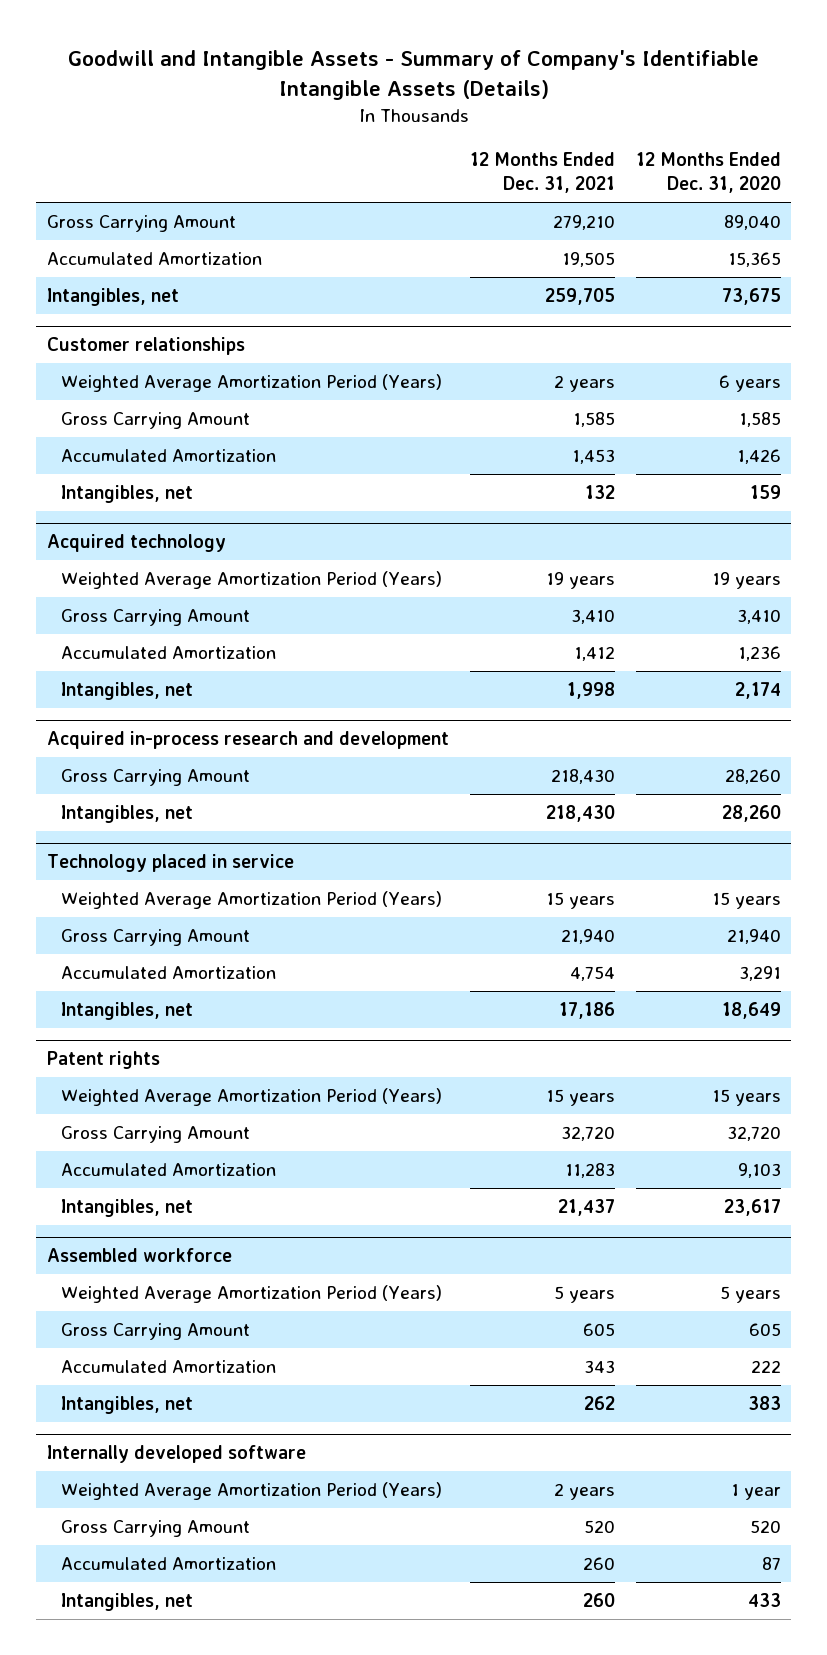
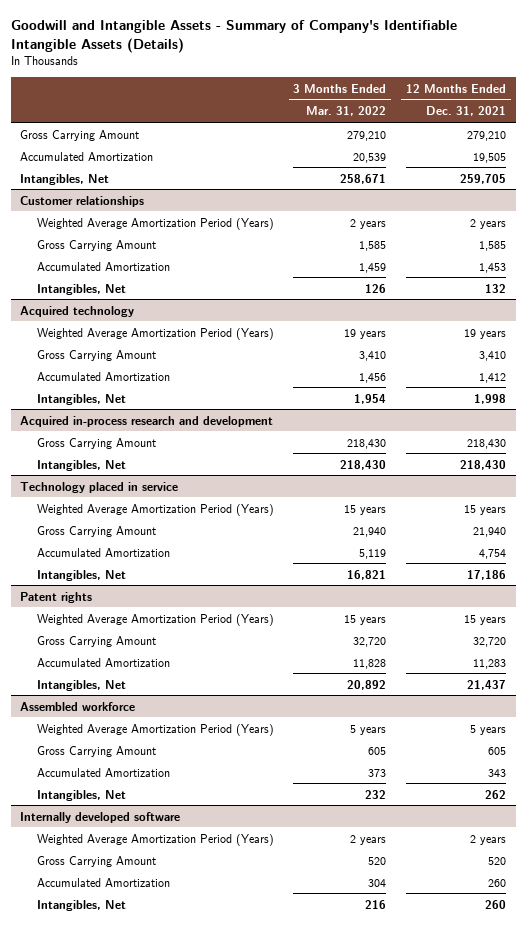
- | 12 Months Ended Dec. 31, 2021 | 12 Months Ended Dec. 31, 2020
+ | 3 Months Ended Mar. 31, 2022 | 12 Months Ended Dec. 31, 2021
- Intangibles, net | 259,705 | 73,675
+ Intangibles, Net | 258,671 | 259,705
@ Customer relationships
- Intangibles, net | 132 | 159
+ Intangibles, Net | 126 | 132
@ Acquired technology
- Intangibles, net | 1,998 | 2,174
+ Intangibles, Net | 1,954 | 1,998
@ Acquired in-process research and development
- Intangibles, net | 218,430 | 28,260
+ Intangibles, Net | 218,430 | 218,430
@ Technology placed in service
- Intangibles, net | 17,186 | 18,649
+ Intangibles, Net | 16,821 | 17,186
@ Patent rights
- Intangibles, net | 21,437 | 23,617
+ Intangibles, Net | 20,892 | 21,437
@ Assembled workforce
- Intangibles, net | 262 | 383
+ Intangibles, Net | 232 | 262
@ Internally developed software
- Intangibles, net | 260 | 433
+ Intangibles, Net | 216 | 260

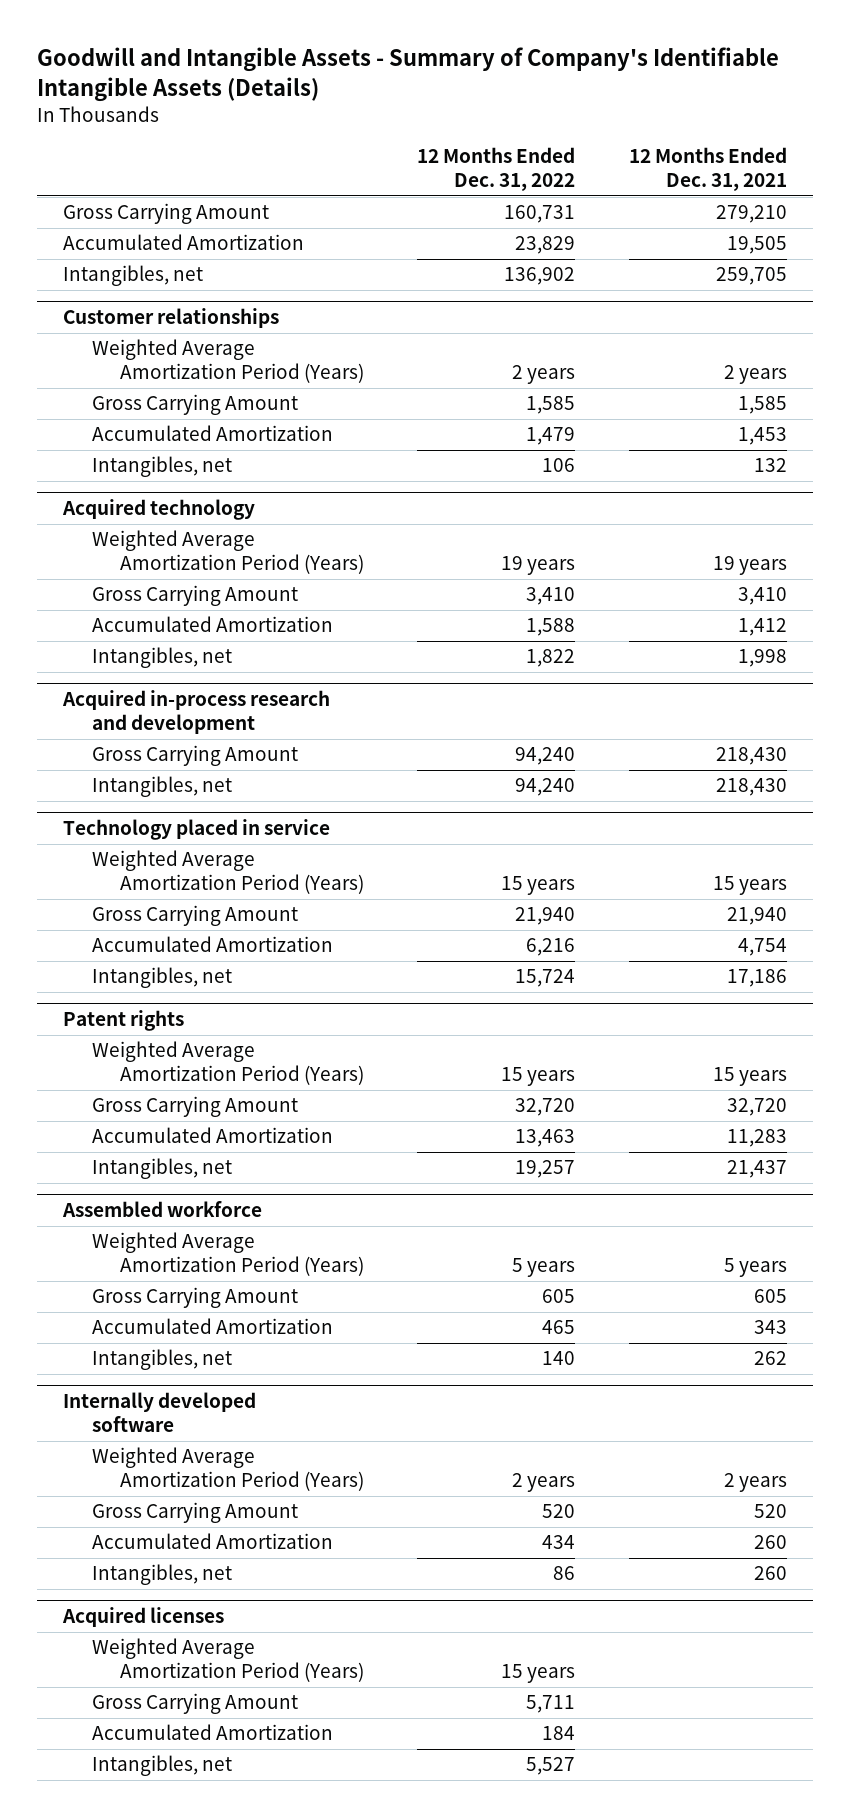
- | 3 Months Ended Mar. 31, 2022 | 12 Months Ended Dec. 31, 2021
+ | 12 Months Ended Dec. 31, 2022 | 12 Months Ended Dec. 31, 2021
- Intangibles, Net | 258,671 | 259,705
+ Intangibles, net | 136,902 | 259,705
@ Customer relationships
- Intangibles, Net | 126 | 132
+ Intangibles, net | 106 | 132
@ Acquired technology
- Intangibles, Net | 1,954 | 1,998
+ Intangibles, net | 1,822 | 1,998
@ Acquired in-process research and development
- Intangibles, Net | 218,430 | 218,430
+ Intangibles, net | 94,240 | 218,430
@ Technology placed in service
- Intangibles, Net | 16,821 | 17,186
+ Intangibles, net | 15,724 | 17,186
@ Patent rights
- Intangibles, Net | 20,892 | 21,437
+ Intangibles, net | 19,257 | 21,437
@ Assembled workforce
- Intangibles, Net | 232 | 262
+ Intangibles, net | 140 | 262
@ Internally developed software
- Intangibles, Net | 216 | 260
+ Intangibles, net | 86 | 260
+ Acquired licenses
+ Weighted Average Amortization Period (Years) | 15 years |
+ Gross Carrying Amount | 5,711 |
+ Accumulated Amortization | 184 |
+ Intangibles, net | 5,527 |

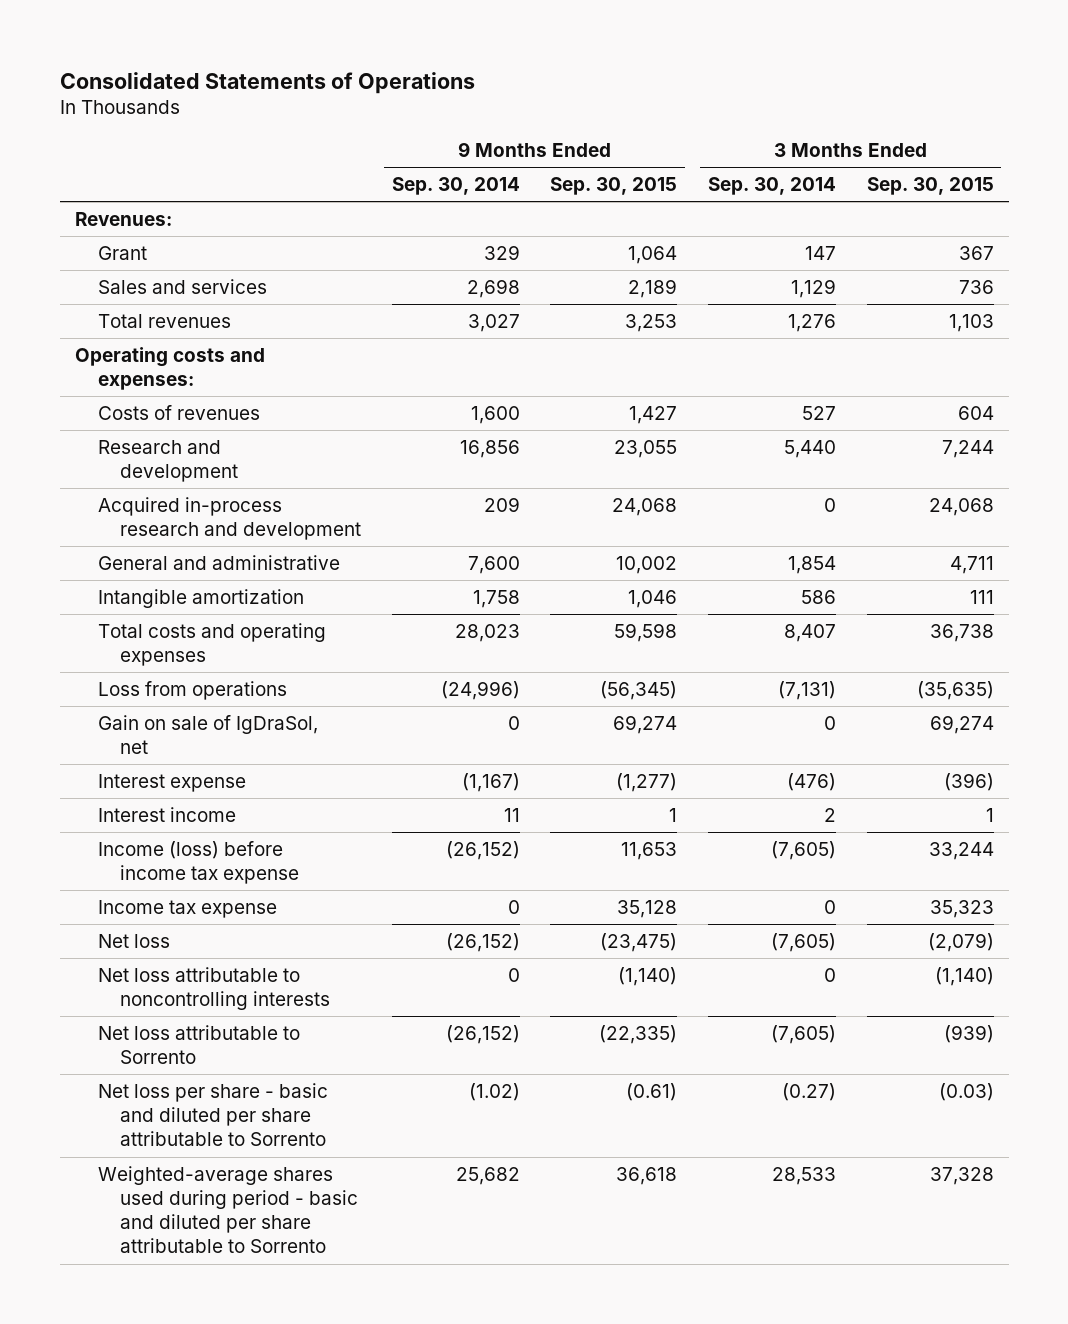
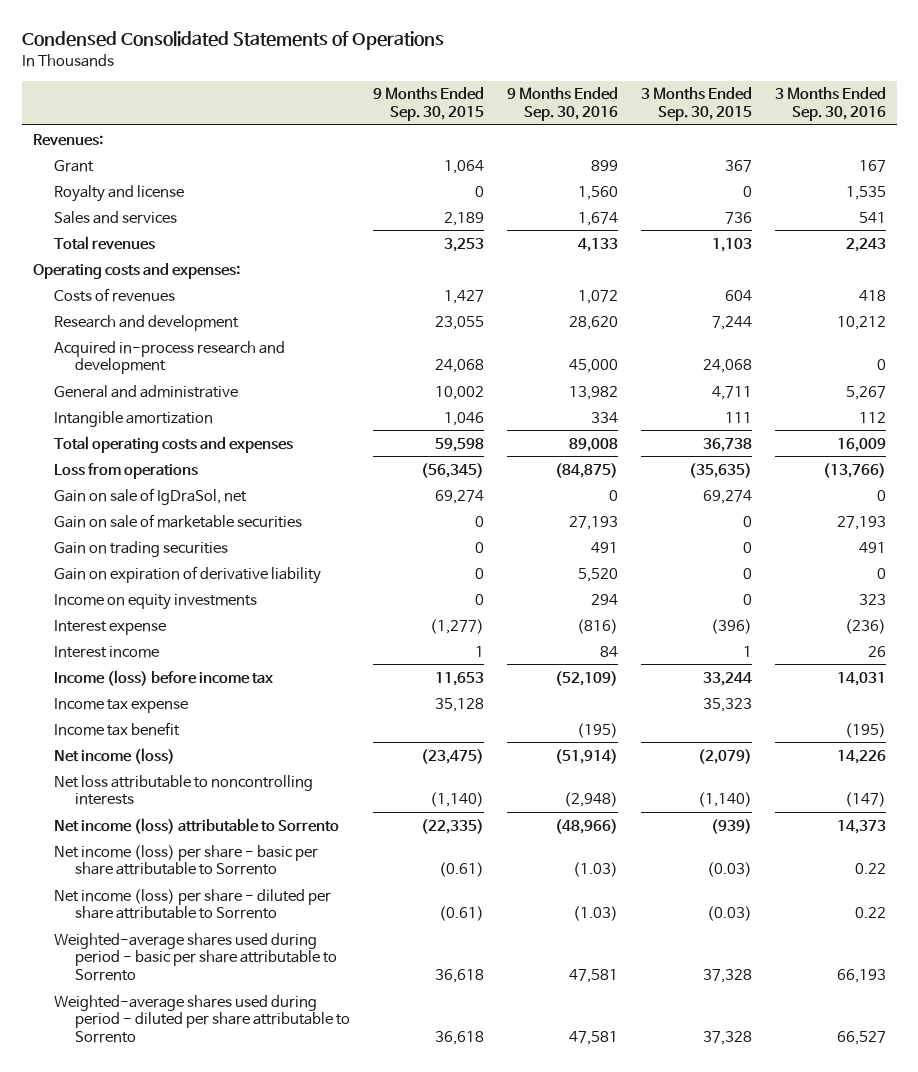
- Consolidated Statements of Operations
+ Condensed Consolidated Statements of Operations
- | 9 Months Ended Sep. 30, 2014 | 9 Months Ended Sep. 30, 2015 | 3 Months Ended Sep. 30, 2014 | 3 Months Ended Sep. 30, 2015
+ | 9 Months Ended Sep. 30, 2015 | 9 Months Ended Sep. 30, 2016 | 3 Months Ended Sep. 30, 2015 | 3 Months Ended Sep. 30, 2016
+ Royalty and license | 0 | 1,560 | 0 | 1,535
- Total costs and operating expenses | 28,023 | 59,598 | 8,407 | 36,738
+ Total operating costs and expenses | 59,598 | 89,008 | 36,738 | 16,009
+ Gain on sale of marketable securities | 0 | 27,193 | 0 | 27,193
+ Gain on trading securities | 0 | 491 | 0 | 491
+ Gain on expiration of derivative liability | 0 | 5,520 | 0 | 0
+ Income on equity investments | 0 | 294 | 0 | 323
- Income (loss) before income tax expense | (26,152) | 11,653 | (7,605) | 33,244
+ Income (loss) before income tax | 11,653 | (52,109) | 33,244 | 14,031
- Net loss | (26,152) | (23,475) | (7,605) | (2,079)
+ Income tax benefit | | (195) | | (195)
+ Net income (loss) | (23,475) | (51,914) | (2,079) | 14,226
- Net loss attributable to Sorrento | (26,152) | (22,335) | (7,605) | (939)
- Net loss per share - basic and diluted per share attributable to Sorrento | (1.02) | (0.61) | (0.27) | (0.03)
- Weighted-average shares used during period - basic and diluted per share attributable to Sorrento | 25,682 | 36,618 | 28,533 | 37,328
+ Net income (loss) attributable to Sorrento | (22,335) | (48,966) | (939) | 14,373
+ Net income (loss) per share - basic per share attributable to Sorrento | (0.61) | (1.03) | (0.03) | 0.22
+ Net income (loss) per share - diluted per share attributable to Sorrento | (0.61) | (1.03) | (0.03) | 0.22
+ Weighted-average shares used during period - basic per share attributable to Sorrento | 36,618 | 47,581 | 37,328 | 66,193
+ Weighted-average shares used during period - diluted per share attributable to Sorrento | 36,618 | 47,581 | 37,328 | 66,527

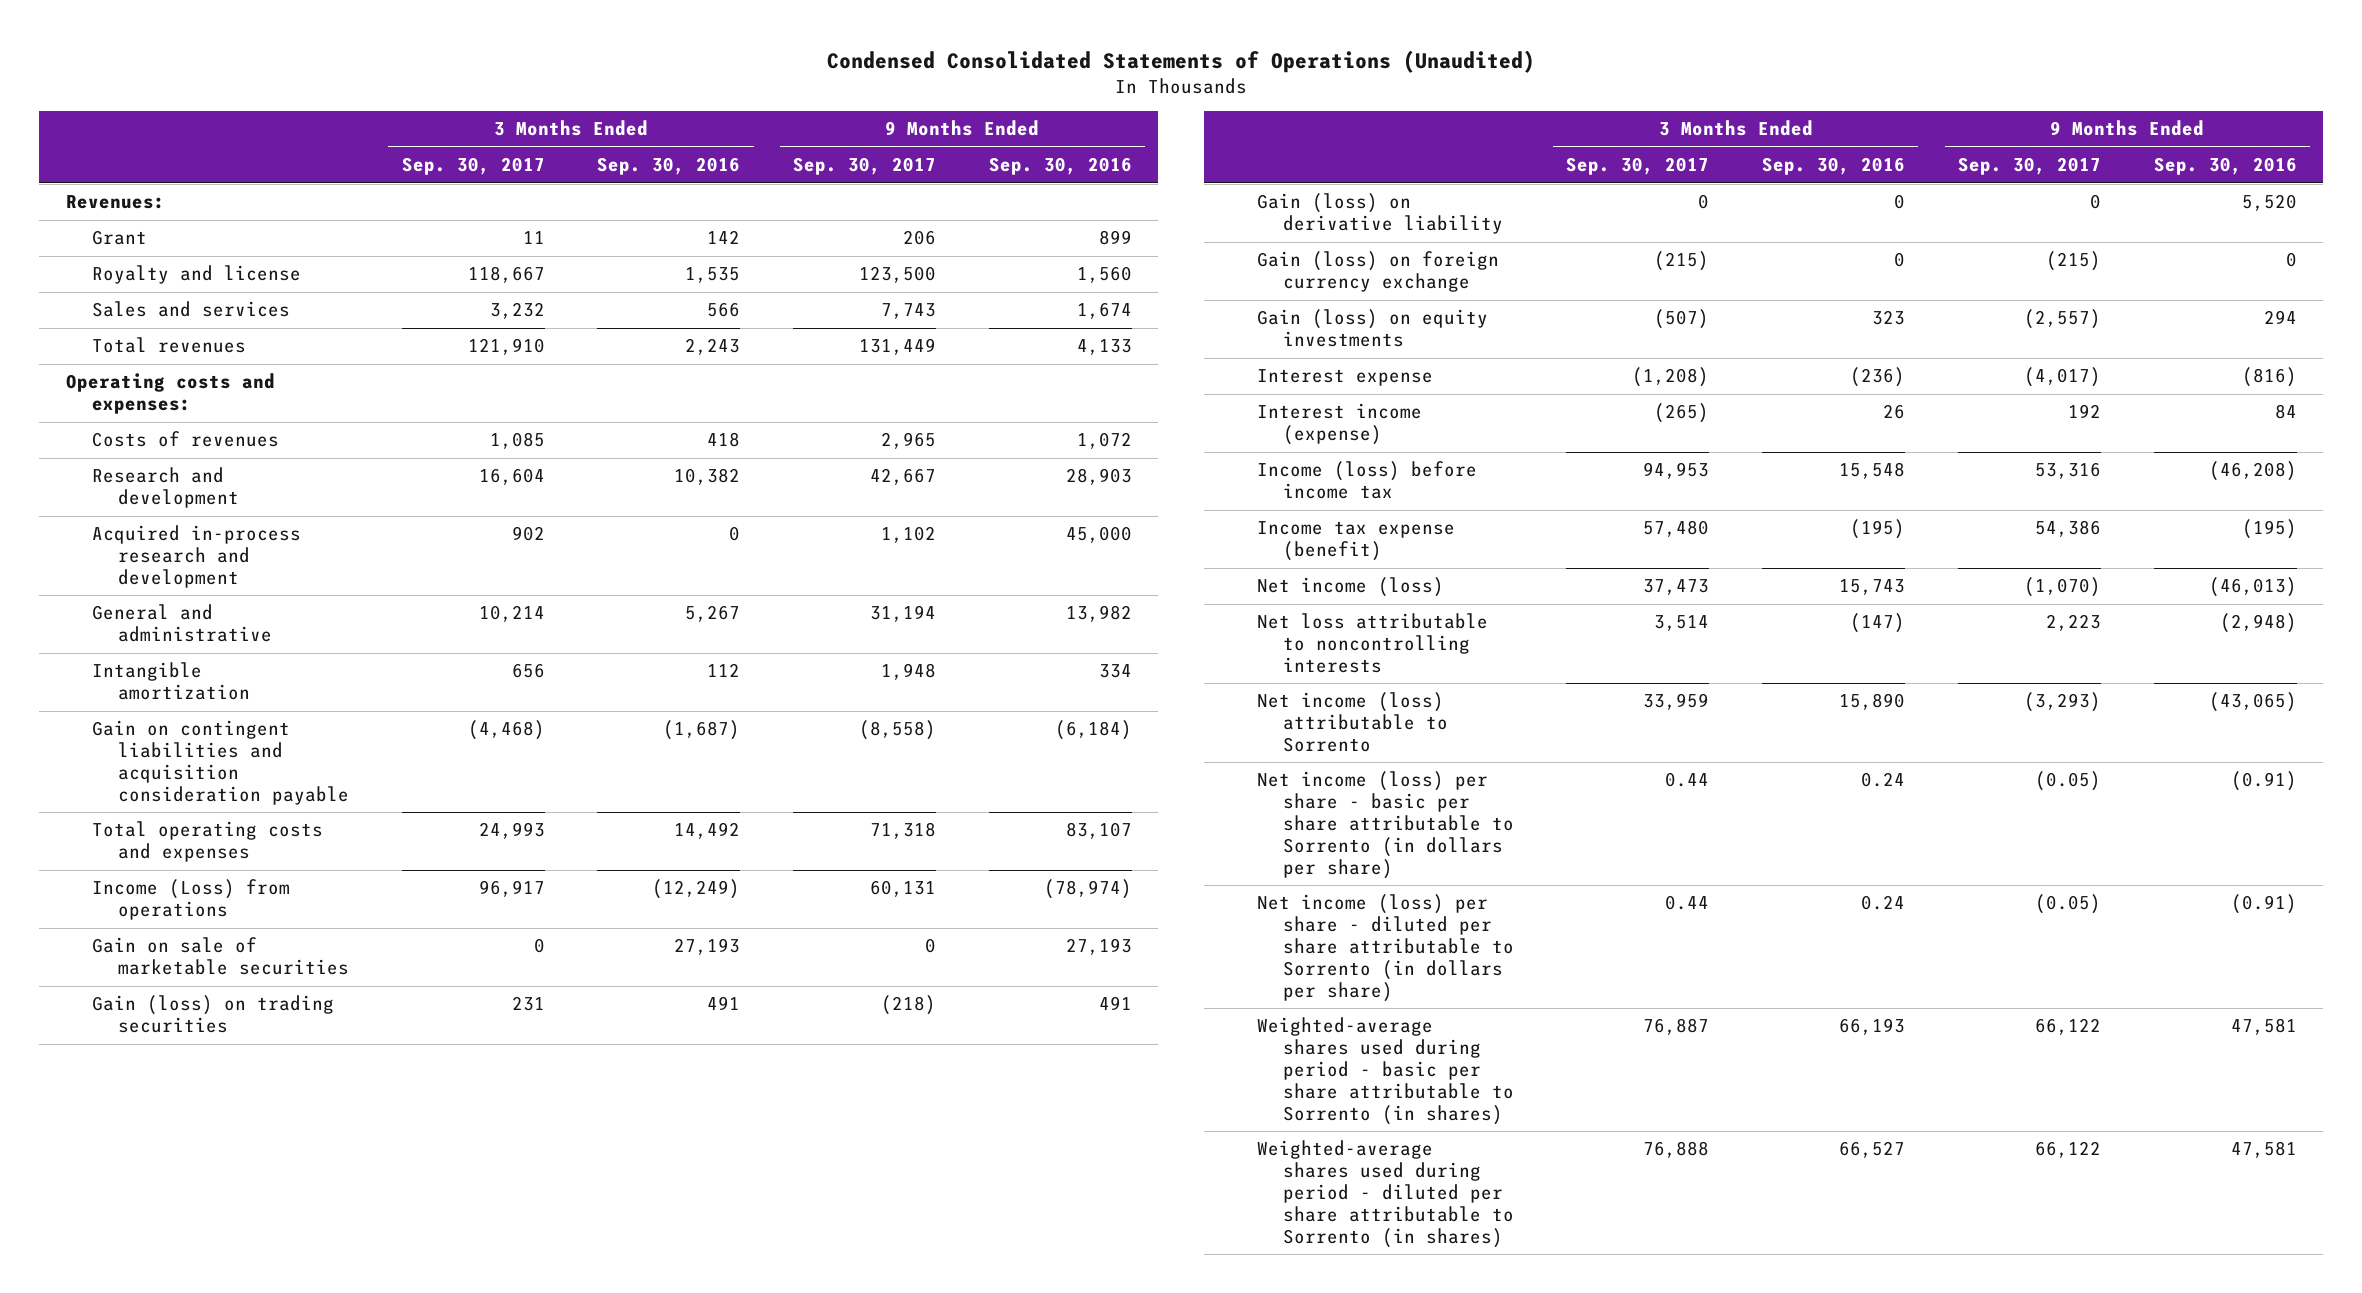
- Condensed Consolidated Statements of Operations
+ Condensed Consolidated Statements of Operations (Unaudited)
- | 9 Months Ended Sep. 30, 2015 | 9 Months Ended Sep. 30, 2016 | 3 Months Ended Sep. 30, 2015 | 3 Months Ended Sep. 30, 2016
+ | 3 Months Ended Sep. 30, 2017 | 3 Months Ended Sep. 30, 2016 | 9 Months Ended Sep. 30, 2017 | 9 Months Ended Sep. 30, 2016
- Grant | 1,064 | 899 | 367 | 167
+ Grant | 11 | 142 | 206 | 899
- Sales and services | 2,189 | 1,674 | 736 | 541
+ Sales and services | 3,232 | 566 | 7,743 | 1,674
- Research and development | 23,055 | 28,620 | 7,244 | 10,212
+ Research and development | 16,604 | 10,382 | 42,667 | 28,903
- Total operating costs and expenses | 59,598 | 89,008 | 36,738 | 16,009
- Loss from operations | (56,345) | (84,875) | (35,635) | (13,766)
- Gain on sale of IgDraSol, net | 69,274 | 0 | 69,274 | 0
+ Gain on contingent liabilities and acquisition consideration payable | (4,468) | (1,687) | (8,558) | (6,184)
+ Total operating costs and expenses | 24,993 | 14,492 | 71,318 | 83,107
+ Income (Loss) from operations | 96,917 | (12,249) | 60,131 | (78,974)
- Gain on trading securities | 0 | 491 | 0 | 491
- Gain on expiration of derivative liability | 0 | 5,520 | 0 | 0
- Income on equity investments | 0 | 294 | 0 | 323
+ Gain (loss) on trading securities | 231 | 491 | (218) | 491
+ Gain (loss) on derivative liability | 0 | 0 | 0 | 5,520
+ Gain (loss) on foreign currency exchange | (215) | 0 | (215) | 0
+ Gain (loss) on equity investments | (507) | 323 | (2,557) | 294
- Interest income | 1 | 84 | 1 | 26
- Income (loss) before income tax | 11,653 | (52,109) | 33,244 | 14,031
- Income tax expense | 35,128 | | 35,323 |
- Income tax benefit | | (195) | | (195)
- Net income (loss) | (23,475) | (51,914) | (2,079) | 14,226
+ Interest income (expense) | (265) | 26 | 192 | 84
+ Income (loss) before income tax | 94,953 | 15,548 | 53,316 | (46,208)
+ Income tax expense (benefit) | 57,480 | (195) | 54,386 | (195)
+ Net income (loss) | 37,473 | 15,743 | (1,070) | (46,013)
- Net income (loss) attributable to Sorrento | (22,335) | (48,966) | (939) | 14,373
- Net income (loss) per share - basic per share attributable to Sorrento | (0.61) | (1.03) | (0.03) | 0.22
- Net income (loss) per share - diluted per share attributable to Sorrento | (0.61) | (1.03) | (0.03) | 0.22
- Weighted-average shares used during period - basic per share attributable to Sorrento | 36,618 | 47,581 | 37,328 | 66,193
- Weighted-average shares used during period - diluted per share attributable to Sorrento | 36,618 | 47,581 | 37,328 | 66,527
+ Net income (loss) attributable to Sorrento | 33,959 | 15,890 | (3,293) | (43,065)
+ Net income (loss) per share - basic per share attributable to Sorrento (in dollars per share) | 0.44 | 0.24 | (0.05) | (0.91)
+ Net income (loss) per share - diluted per share attributable to Sorrento (in dollars per share) | 0.44 | 0.24 | (0.05) | (0.91)
+ Weighted-average shares used during period - basic per share attributable to Sorrento (in shares) | 76,887 | 66,193 | 66,122 | 47,581
+ Weighted-average shares used during period - diluted per share attributable to Sorrento (in shares) | 76,888 | 66,527 | 66,122 | 47,581

